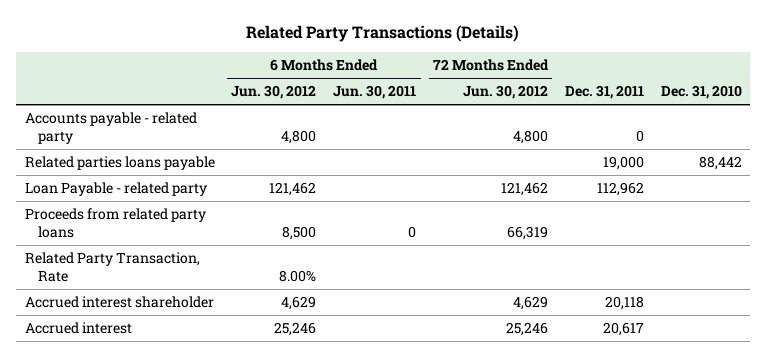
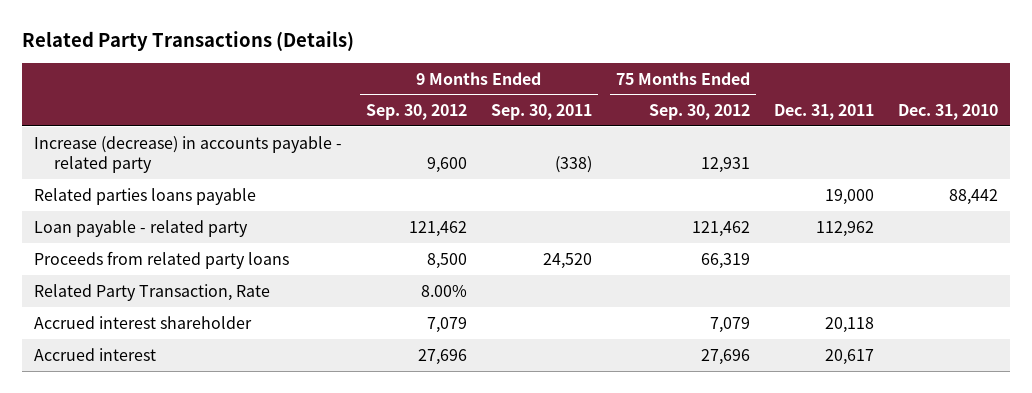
- | 6 Months Ended Jun. 30, 2012 | 6 Months Ended Jun. 30, 2011 | 72 Months Ended Jun. 30, 2012 | Dec. 31, 2011 | Dec. 31, 2010
+ | 9 Months Ended Sep. 30, 2012 | 9 Months Ended Sep. 30, 2011 | 75 Months Ended Sep. 30, 2012 | Dec. 31, 2011 | Dec. 31, 2010
- Accounts payable - related party | 4,800 | | 4,800 | 0 |
+ Increase (decrease) in accounts payable - related party | 9,600 | (338) | 12,931 | |
- Loan Payable - related party | 121,462 | | 121,462 | 112,962 |
+ Loan payable - related party | 121,462 | | 121,462 | 112,962 |

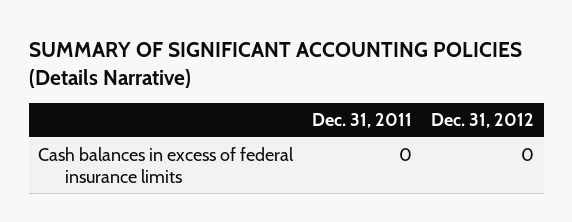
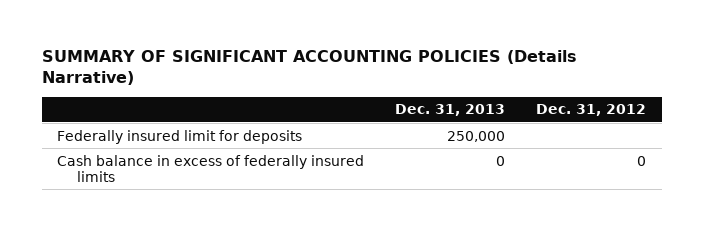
- | Dec. 31, 2011 | Dec. 31, 2012
+ | Dec. 31, 2013 | Dec. 31, 2012
- Cash balances in excess of federal insurance limits | 0 | 0
+ Federally insured limit for deposits | 250,000 |
+ Cash balance in excess of federally insured limits | 0 | 0

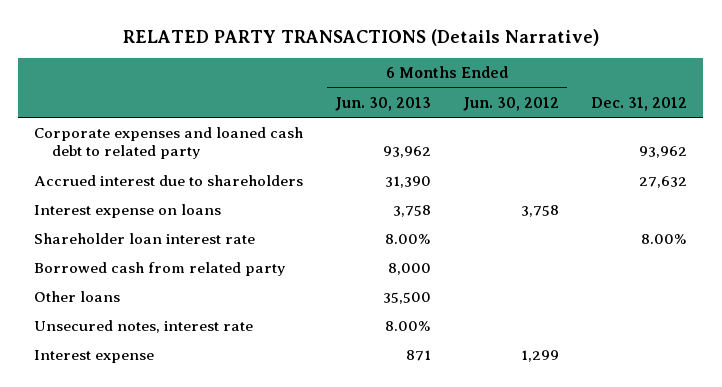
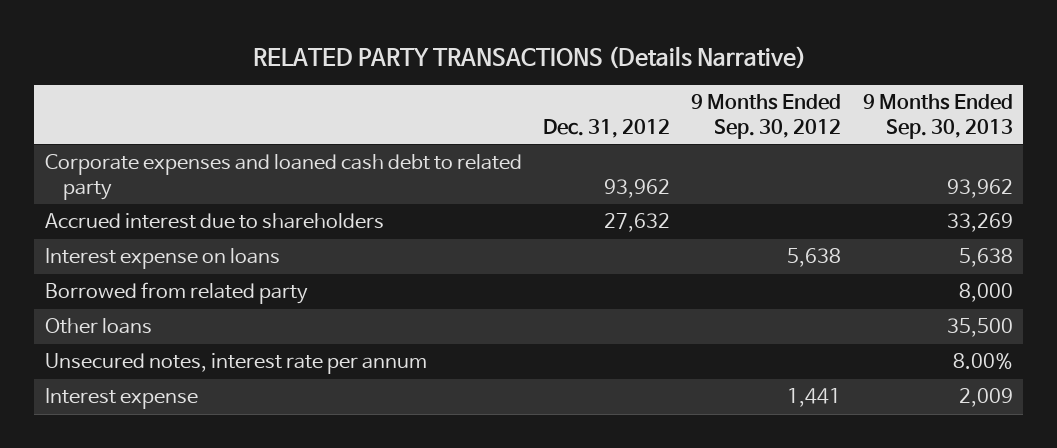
- | 6 Months Ended Jun. 30, 2013 | 6 Months Ended Jun. 30, 2012 | Dec. 31, 2012
+ | Dec. 31, 2012 | 9 Months Ended Sep. 30, 2012 | 9 Months Ended Sep. 30, 2013
- Shareholder loan interest rate | 8.00% | | 8.00%
- Borrowed cash from related party | 8,000 | |
+ Borrowed from related party | | | 8,000
- Unsecured notes, interest rate | 8.00% | |
+ Unsecured notes, interest rate per annum | | | 8.00%

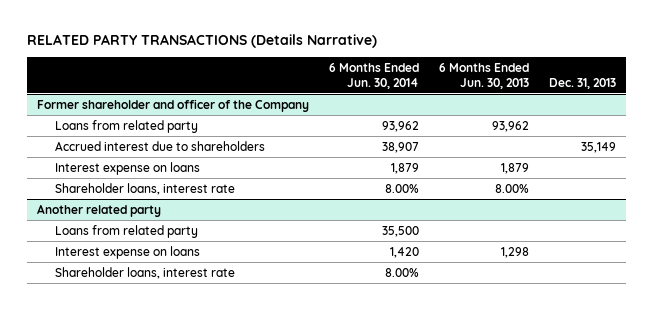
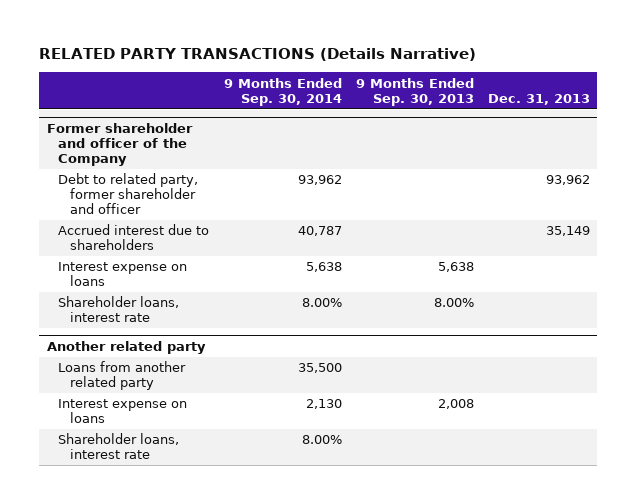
- | 6 Months Ended Jun. 30, 2014 | 6 Months Ended Jun. 30, 2013 | Dec. 31, 2013
+ | 9 Months Ended Sep. 30, 2014 | 9 Months Ended Sep. 30, 2013 | Dec. 31, 2013
@ Former shareholder and officer of the Company
- Loans from related party | 93,962 | 93,962 |
+ Debt to related party, former shareholder and officer | 93,962 | | 93,962
@ Another related party
- Loans from related party | 35,500 | |
+ Loans from another related party | 35,500 | |

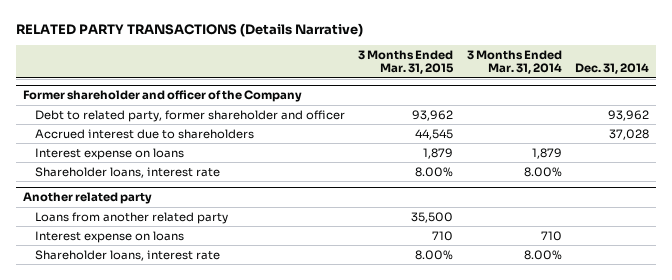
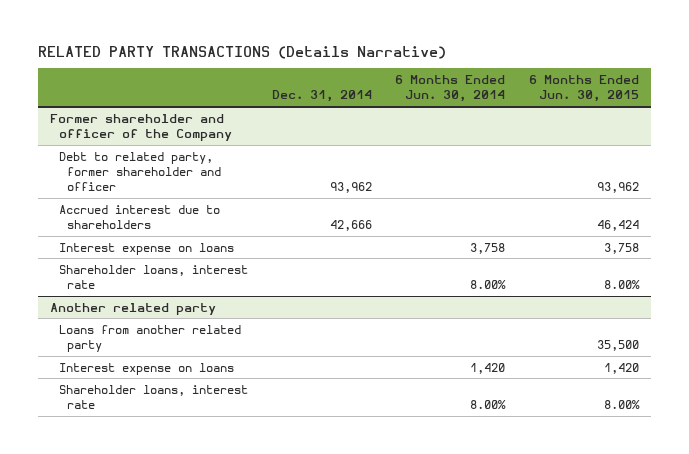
- | 3 Months Ended Mar. 31, 2015 | 3 Months Ended Mar. 31, 2014 | Dec. 31, 2014
+ | Dec. 31, 2014 | 6 Months Ended Jun. 30, 2014 | 6 Months Ended Jun. 30, 2015
@ Former shareholder and officer of the Company
- Accrued interest due to shareholders | 44,545 | | 37,028
+ Accrued interest due to shareholders | 42,666 | | 46,424

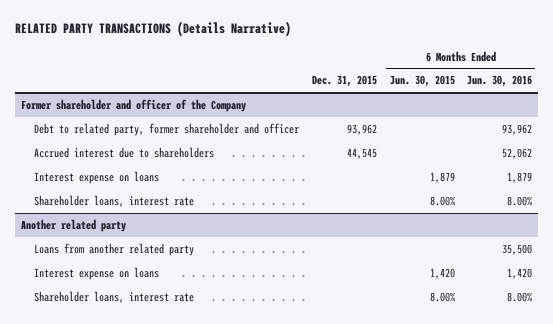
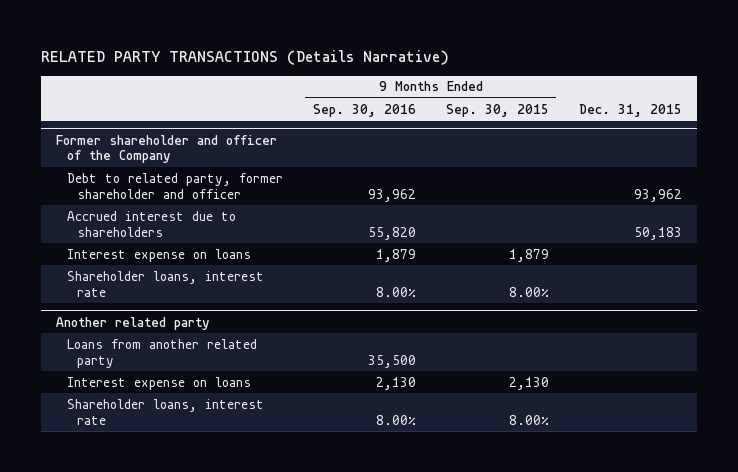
- | Dec. 31, 2015 | 6 Months Ended Jun. 30, 2015 | 6 Months Ended Jun. 30, 2016
+ | 9 Months Ended Sep. 30, 2016 | 9 Months Ended Sep. 30, 2015 | Dec. 31, 2015
@ Former shareholder and officer of the Company
- Accrued interest due to shareholders | 44,545 | | 52,062
+ Accrued interest due to shareholders | 55,820 | | 50,183

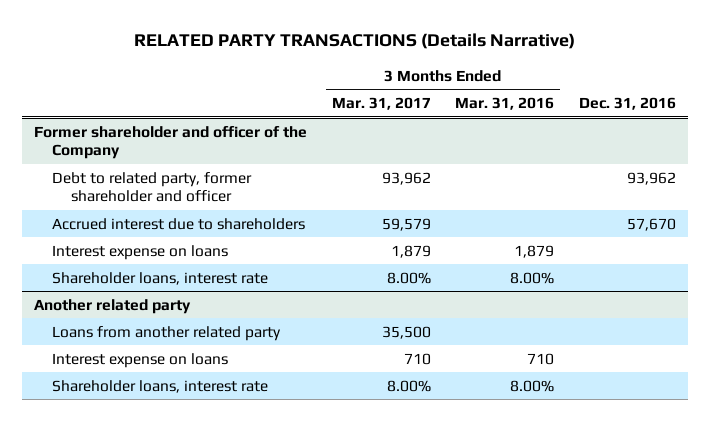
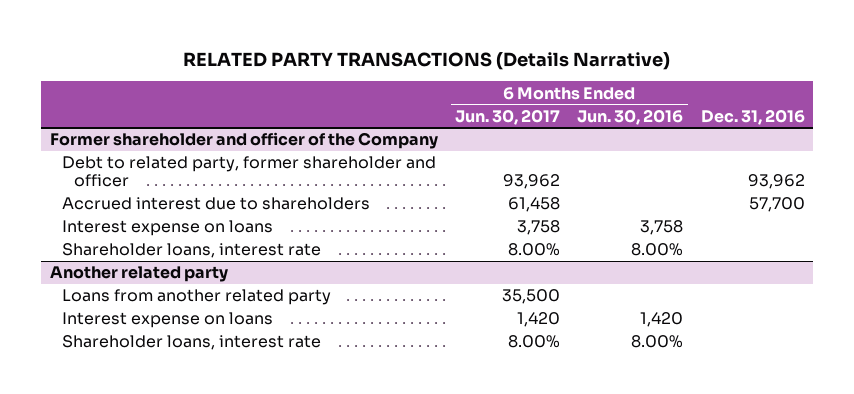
- | 3 Months Ended Mar. 31, 2017 | 3 Months Ended Mar. 31, 2016 | Dec. 31, 2016
+ | 6 Months Ended Jun. 30, 2017 | 6 Months Ended Jun. 30, 2016 | Dec. 31, 2016
@ Former shareholder and officer of the Company
- Accrued interest due to shareholders | 59,579 | | 57,670
+ Accrued interest due to shareholders | 61,458 | | 57,700

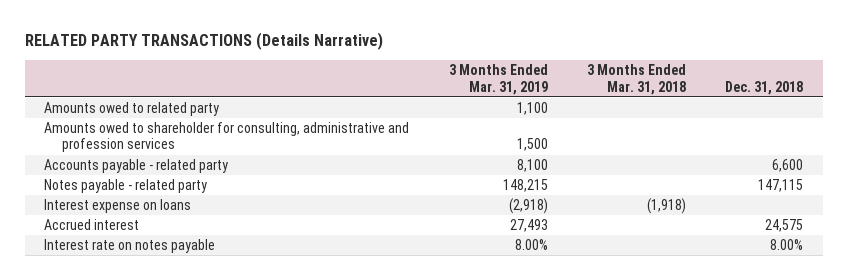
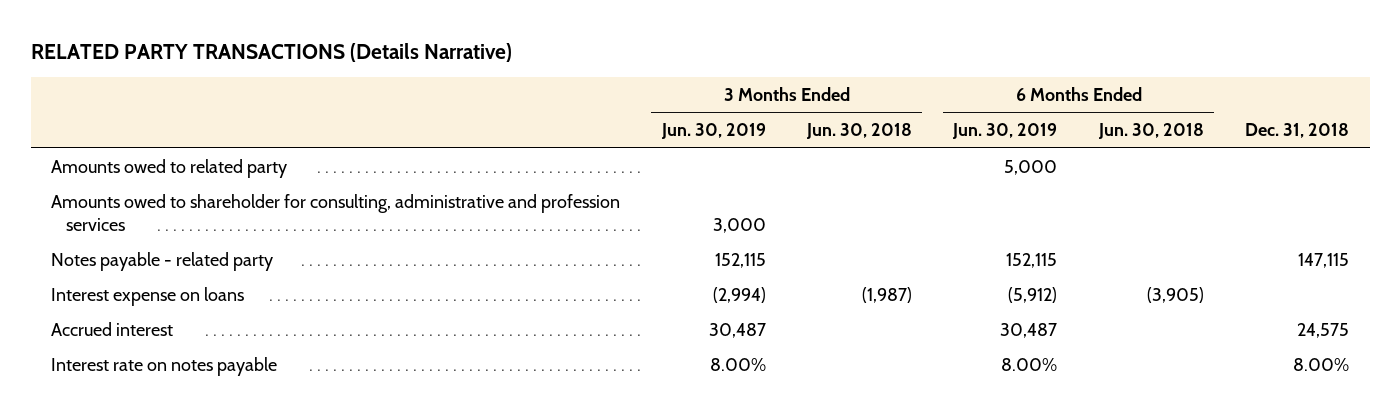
- | 3 Months Ended Mar. 31, 2019 | 3 Months Ended Mar. 31, 2018 | Dec. 31, 2018
+ | 3 Months Ended Jun. 30, 2019 | 3 Months Ended Jun. 30, 2018 | 6 Months Ended Jun. 30, 2019 | 6 Months Ended Jun. 30, 2018 | Dec. 31, 2018
- Accounts payable - related party | 8,100 | | 6,600

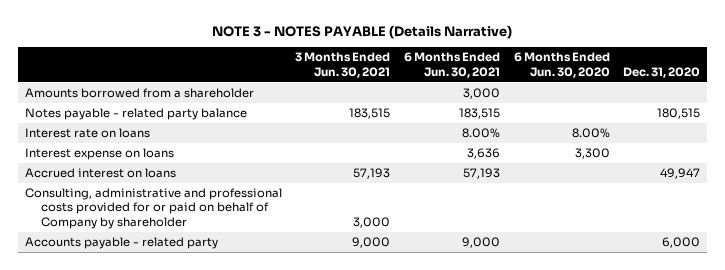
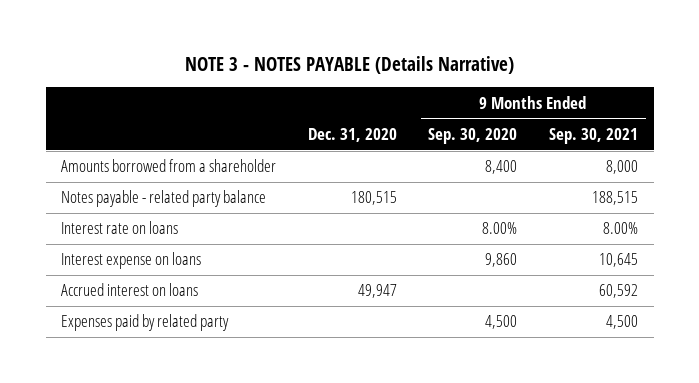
- | 3 Months Ended Jun. 30, 2021 | 6 Months Ended Jun. 30, 2021 | 6 Months Ended Jun. 30, 2020 | Dec. 31, 2020
+ | Dec. 31, 2020 | 9 Months Ended Sep. 30, 2020 | 9 Months Ended Sep. 30, 2021
- Consulting, administrative and professional costs provided for or paid on behalf of Company by shareholder | 3,000 | | |
- Accounts payable - related party | 9,000 | 9,000 | | 6,000
+ Expenses paid by related party | | 4,500 | 4,500

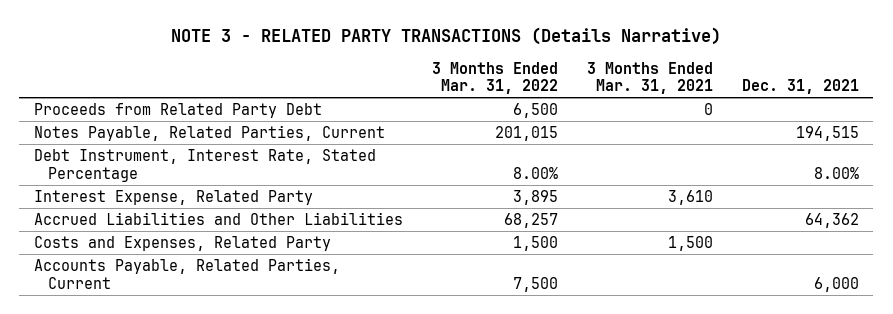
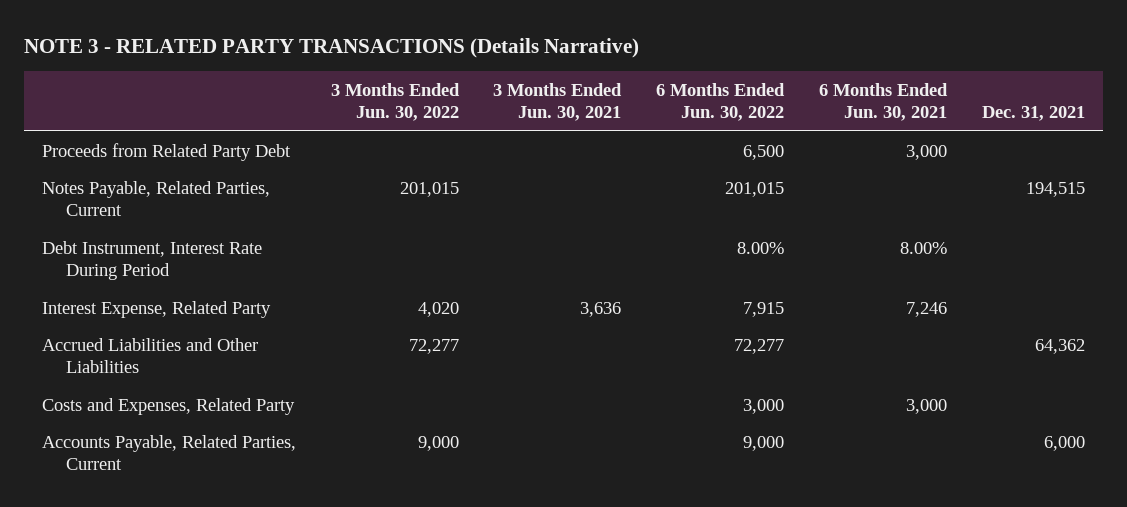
- | 3 Months Ended Mar. 31, 2022 | 3 Months Ended Mar. 31, 2021 | Dec. 31, 2021
+ | 3 Months Ended Jun. 30, 2022 | 3 Months Ended Jun. 30, 2021 | 6 Months Ended Jun. 30, 2022 | 6 Months Ended Jun. 30, 2021 | Dec. 31, 2021
- Debt Instrument, Interest Rate, Stated Percentage | 8.00% | | 8.00%
+ Debt Instrument, Interest Rate During Period | | | 8.00% | 8.00% |

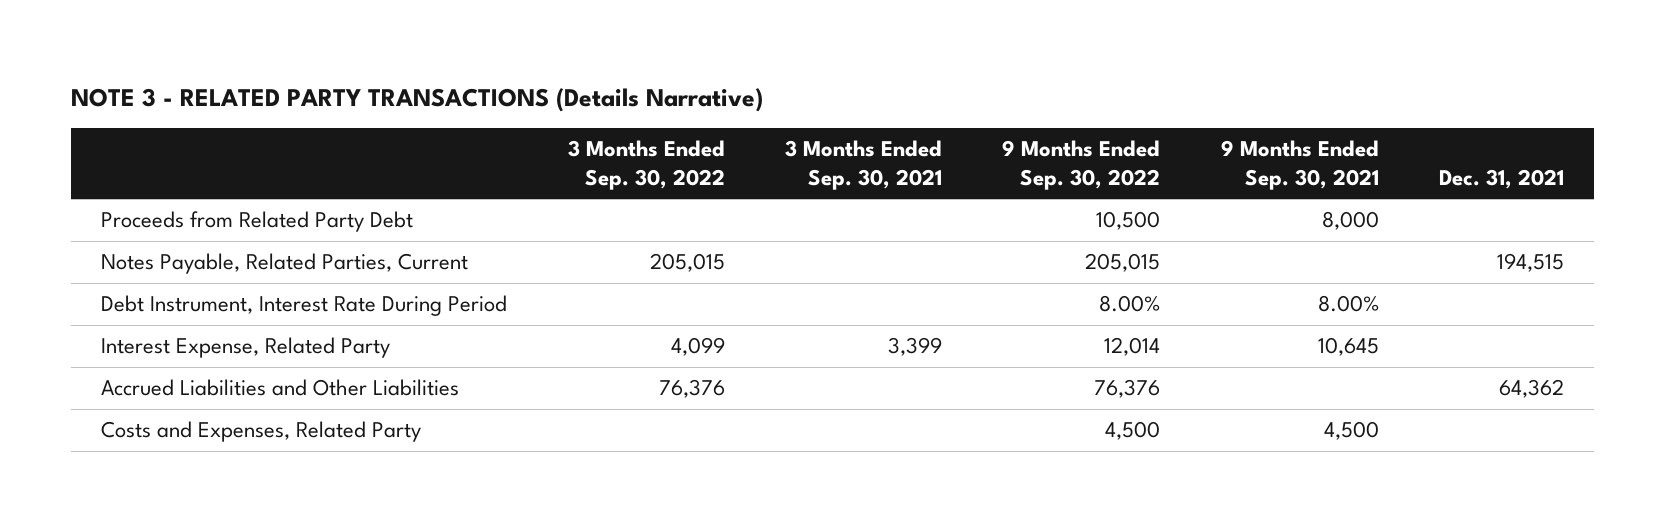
- | 3 Months Ended Jun. 30, 2022 | 3 Months Ended Jun. 30, 2021 | 6 Months Ended Jun. 30, 2022 | 6 Months Ended Jun. 30, 2021 | Dec. 31, 2021
+ | 3 Months Ended Sep. 30, 2022 | 3 Months Ended Sep. 30, 2021 | 9 Months Ended Sep. 30, 2022 | 9 Months Ended Sep. 30, 2021 | Dec. 31, 2021
- Accounts Payable, Related Parties, Current | 9,000 | | 9,000 | | 6,000

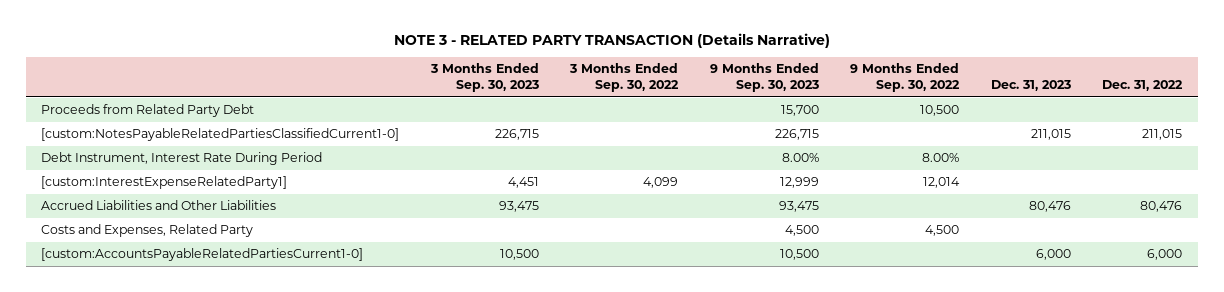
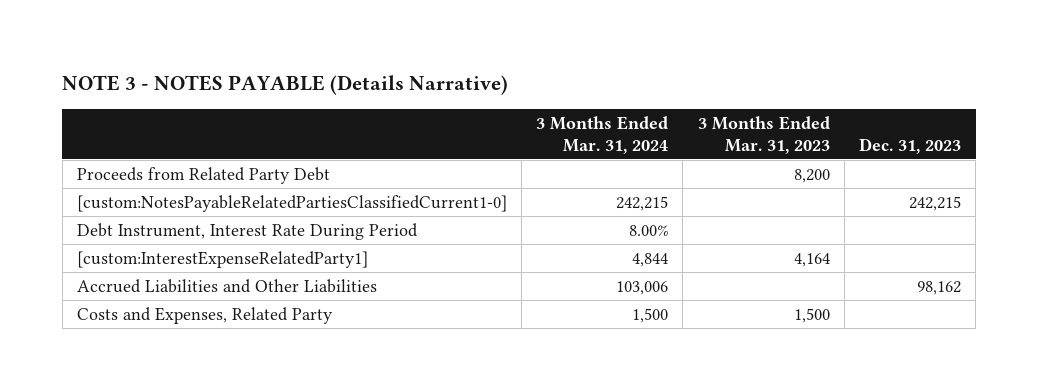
- NOTE 3 - RELATED PARTY TRANSACTION (Details Narrative)
+ NOTE 3 - NOTES PAYABLE (Details Narrative)
- | 3 Months Ended Sep. 30, 2023 | 3 Months Ended Sep. 30, 2022 | 9 Months Ended Sep. 30, 2023 | 9 Months Ended Sep. 30, 2022 | Dec. 31, 2023 | Dec. 31, 2022
+ | 3 Months Ended Mar. 31, 2024 | 3 Months Ended Mar. 31, 2023 | Dec. 31, 2023
- [custom:NotesPayableRelatedPartiesClassifiedCurrent1-0] | 226,715 | | 226,715 | | 211,015 | 211,015
+ [custom:NotesPayableRelatedPartiesClassifiedCurrent1-0] | 242,215 | | 242,215
- Accrued Liabilities and Other Liabilities | 93,475 | | 93,475 | | 80,476 | 80,476
+ Accrued Liabilities and Other Liabilities | 103,006 | | 98,162
- [custom:AccountsPayableRelatedPartiesCurrent1-0] | 10,500 | | 10,500 | | 6,000 | 6,000

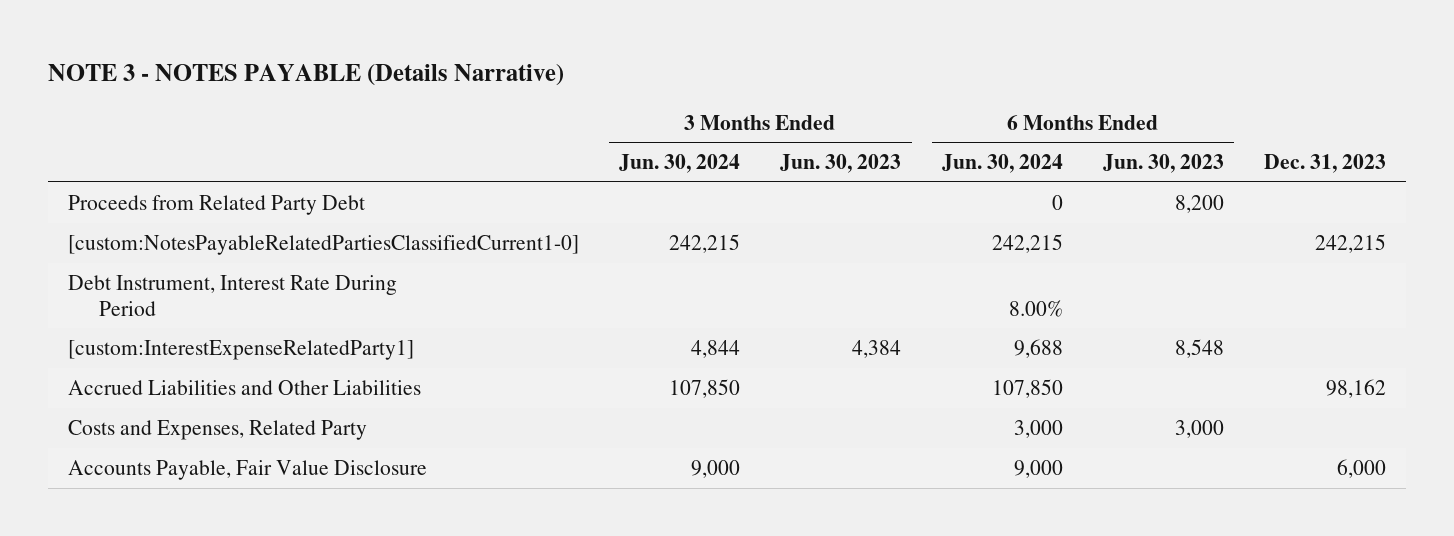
- | 3 Months Ended Mar. 31, 2024 | 3 Months Ended Mar. 31, 2023 | Dec. 31, 2023
+ | 3 Months Ended Jun. 30, 2024 | 3 Months Ended Jun. 30, 2023 | 6 Months Ended Jun. 30, 2024 | 6 Months Ended Jun. 30, 2023 | Dec. 31, 2023
+ Accounts Payable, Fair Value Disclosure | 9,000 | | 9,000 | | 6,000

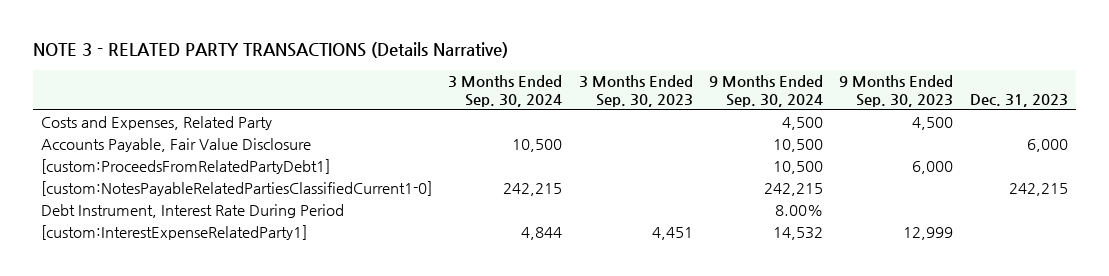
- NOTE 3 - NOTES PAYABLE (Details Narrative)
+ NOTE 3 - RELATED PARTY TRANSACTIONS (Details Narrative)
- | 3 Months Ended Jun. 30, 2024 | 3 Months Ended Jun. 30, 2023 | 6 Months Ended Jun. 30, 2024 | 6 Months Ended Jun. 30, 2023 | Dec. 31, 2023
+ | 3 Months Ended Sep. 30, 2024 | 3 Months Ended Sep. 30, 2023 | 9 Months Ended Sep. 30, 2024 | 9 Months Ended Sep. 30, 2023 | Dec. 31, 2023
- Proceeds from Related Party Debt | | | 0 | 8,200 |
moved up: Costs and Expenses, Related Party | | | 4,500 | 4,500 |
moved up: Accounts Payable, Fair Value Disclosure | 10,500 | | 10,500 | | 6,000
+ [custom:ProceedsFromRelatedPartyDebt1] | | | 10,500 | 6,000 |
- Accrued Liabilities and Other Liabilities | 107,850 | | 107,850 | | 98,162

